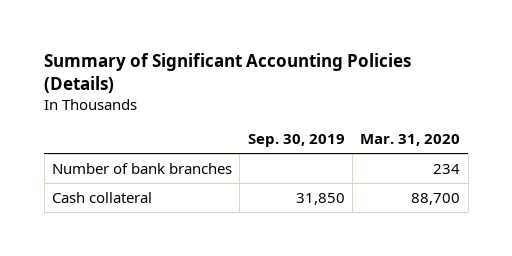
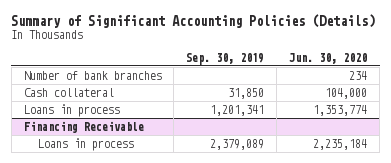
- | Sep. 30, 2019 | Mar. 31, 2020
+ | Sep. 30, 2019 | Jun. 30, 2020
+ Loans in process | 1,201,341 | 1,353,774
+ Financing Receivable
+ Loans in process | 2,379,089 | 2,235,184

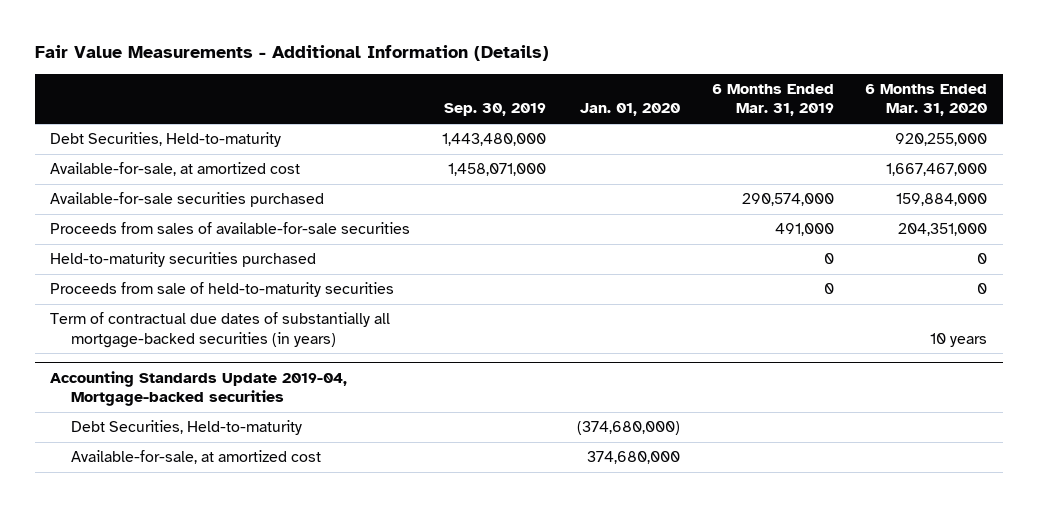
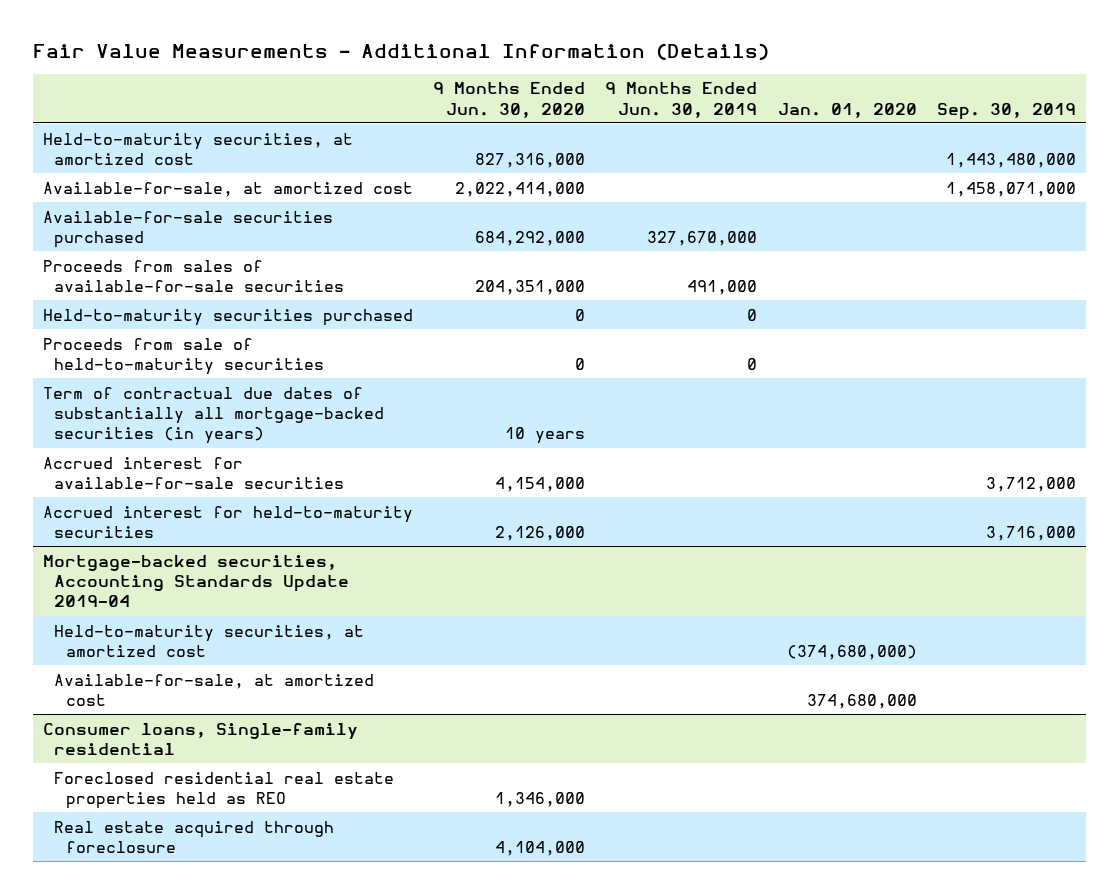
- | Sep. 30, 2019 | Jan. 01, 2020 | 6 Months Ended Mar. 31, 2019 | 6 Months Ended Mar. 31, 2020
+ | 9 Months Ended Jun. 30, 2020 | 9 Months Ended Jun. 30, 2019 | Jan. 01, 2020 | Sep. 30, 2019
- Debt Securities, Held-to-maturity | 1,443,480,000 | | | 920,255,000
+ Held-to-maturity securities, at amortized cost | 827,316,000 | | | 1,443,480,000
- Accounting Standards Update 2019-04, Mortgage-backed securities
- Debt Securities, Held-to-maturity | | (374,680,000) | |
+ Accrued interest for available-for-sale securities | 4,154,000 | | | 3,712,000
+ Accrued interest for held-to-maturity securities | 2,126,000 | | | 3,716,000
+ Mortgage-backed securities, Accounting Standards Update 2019-04
+ Held-to-maturity securities, at amortized cost | | | (374,680,000) |
+ Consumer loans, Single-family residential
+ Foreclosed residential real estate properties held as REO | 1,346,000 | | |
+ Real estate acquired through foreclosure | 4,104,000 | | |

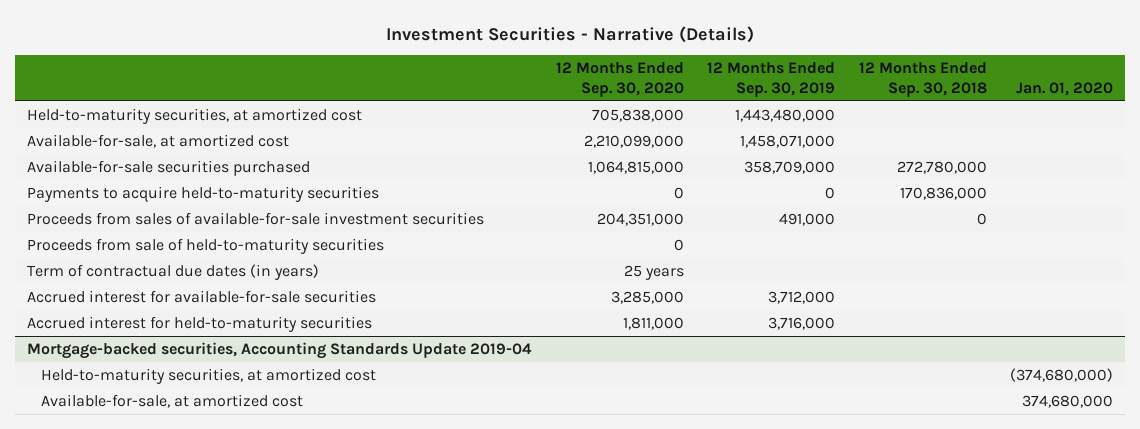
- Fair Value Measurements - Additional Information (Details)
+ Investment Securities - Narrative (Details)
- | 9 Months Ended Jun. 30, 2020 | 9 Months Ended Jun. 30, 2019 | Jan. 01, 2020 | Sep. 30, 2019
+ | 12 Months Ended Sep. 30, 2020 | 12 Months Ended Sep. 30, 2019 | 12 Months Ended Sep. 30, 2018 | Jan. 01, 2020
- Proceeds from sales of available-for-sale securities | 204,351,000 | 491,000 | |
- Held-to-maturity securities purchased | 0 | 0 | |
+ Payments to acquire held-to-maturity securities | 0 | 0 | 170,836,000 |
+ Proceeds from sales of available-for-sale investment securities | 204,351,000 | 491,000 | 0 |
- Term of contractual due dates of substantially all mortgage-backed securities (in years) | 10 years | | |
+ Term of contractual due dates (in years) | 25 years | | |
- Consumer loans, Single-family residential
- Foreclosed residential real estate properties held as REO | 1,346,000 | | |
- Real estate acquired through foreclosure | 4,104,000 | | |

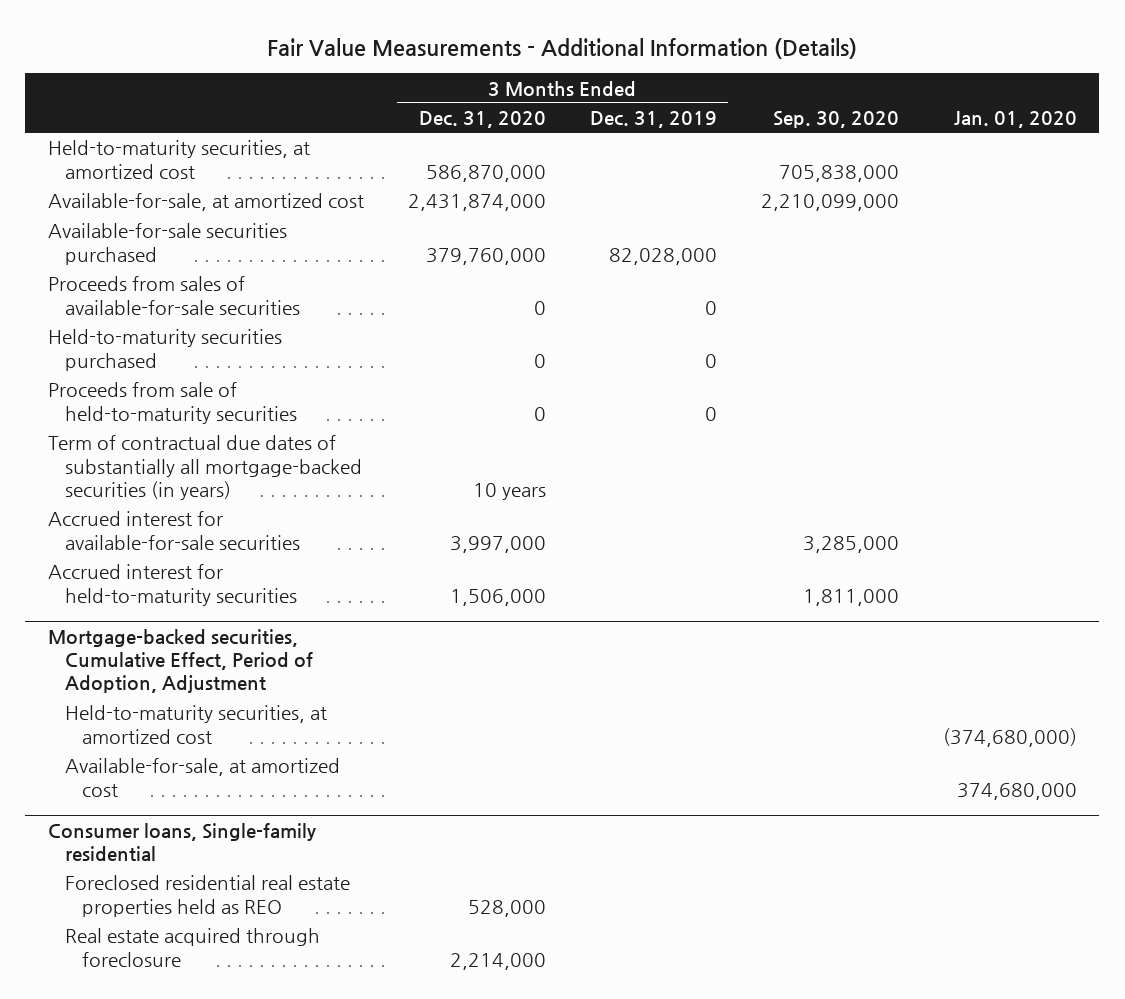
- Investment Securities - Narrative (Details)
+ Fair Value Measurements - Additional Information (Details)
- | 12 Months Ended Sep. 30, 2020 | 12 Months Ended Sep. 30, 2019 | 12 Months Ended Sep. 30, 2018 | Jan. 01, 2020
+ | 3 Months Ended Dec. 31, 2020 | 3 Months Ended Dec. 31, 2019 | Sep. 30, 2020 | Jan. 01, 2020
- Payments to acquire held-to-maturity securities | 0 | 0 | 170,836,000 |
- Proceeds from sales of available-for-sale investment securities | 204,351,000 | 491,000 | 0 |
+ Proceeds from sales of available-for-sale securities | 0 | 0 | |
+ Held-to-maturity securities purchased | 0 | 0 | |
- Term of contractual due dates (in years) | 25 years | | |
+ Term of contractual due dates of substantially all mortgage-backed securities (in years) | 10 years | | |
- Mortgage-backed securities, Accounting Standards Update 2019-04
+ Mortgage-backed securities, Cumulative Effect, Period of Adoption, Adjustment
+ Consumer loans, Single-family residential
+ Foreclosed residential real estate properties held as REO | 528,000 | | |
+ Real estate acquired through foreclosure | 2,214,000 | | |

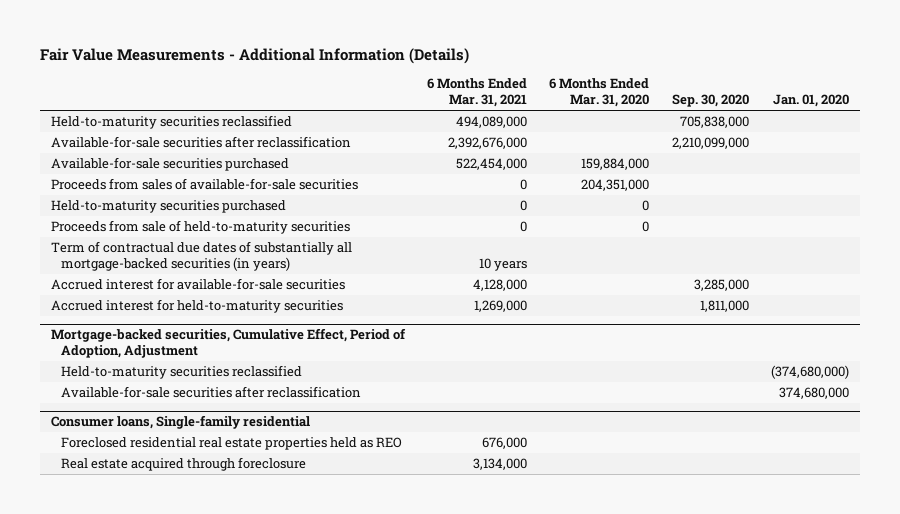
- | 3 Months Ended Dec. 31, 2020 | 3 Months Ended Dec. 31, 2019 | Sep. 30, 2020 | Jan. 01, 2020
+ | 6 Months Ended Mar. 31, 2021 | 6 Months Ended Mar. 31, 2020 | Sep. 30, 2020 | Jan. 01, 2020
- Held-to-maturity securities, at amortized cost | 586,870,000 | | 705,838,000 |
- Available-for-sale, at amortized cost | 2,431,874,000 | | 2,210,099,000 |
+ Held-to-maturity securities reclassified | 494,089,000 | | 705,838,000 |
+ Available-for-sale securities after reclassification | 2,392,676,000 | | 2,210,099,000 |
@ Mortgage-backed securities, Cumulative Effect, Period of Adoption, Adjustment
- Held-to-maturity securities, at amortized cost | | | | (374,680,000)
- Available-for-sale, at amortized cost | | | | 374,680,000
+ Held-to-maturity securities reclassified | | | | (374,680,000)
+ Available-for-sale securities after reclassification | | | | 374,680,000

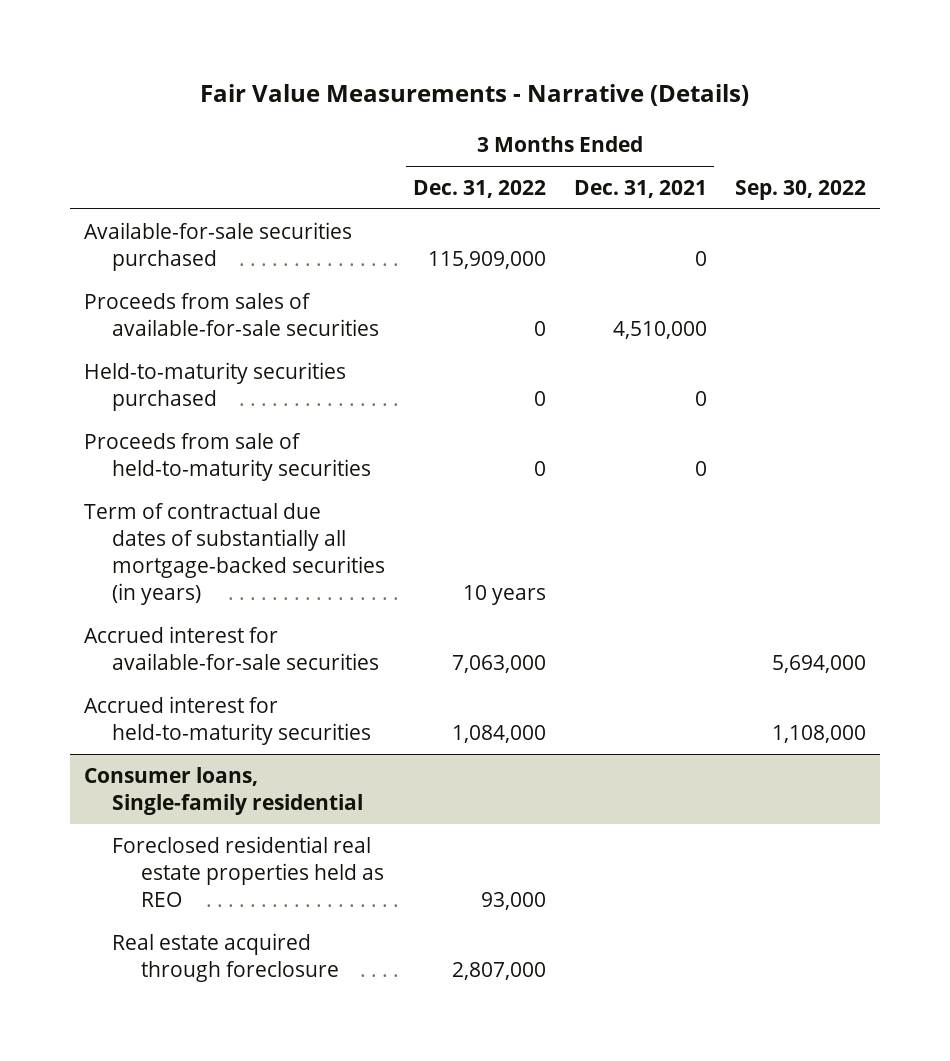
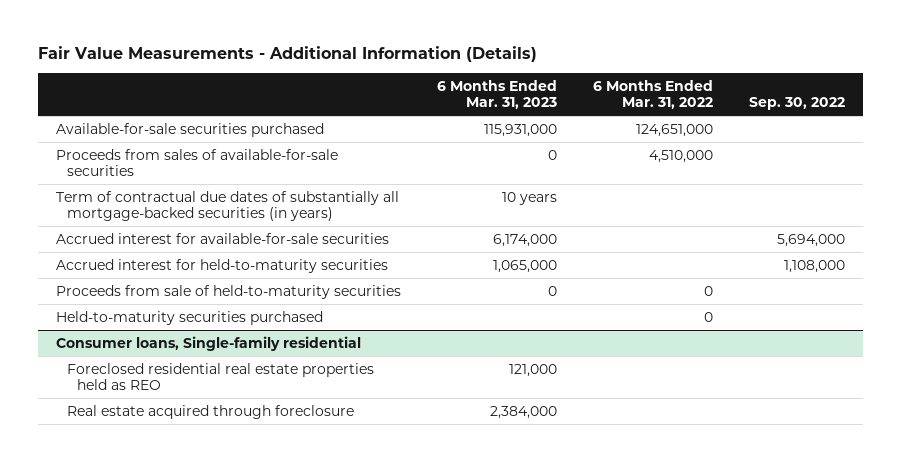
- Fair Value Measurements - Narrative (Details)
+ Fair Value Measurements - Additional Information (Details)
- | 3 Months Ended Dec. 31, 2022 | 3 Months Ended Dec. 31, 2021 | Sep. 30, 2022
+ | 6 Months Ended Mar. 31, 2023 | 6 Months Ended Mar. 31, 2022 | Sep. 30, 2022
moved down: Proceeds from sale of held-to-maturity securities | 0 | 0 |
moved down: Held-to-maturity securities purchased | | 0 |

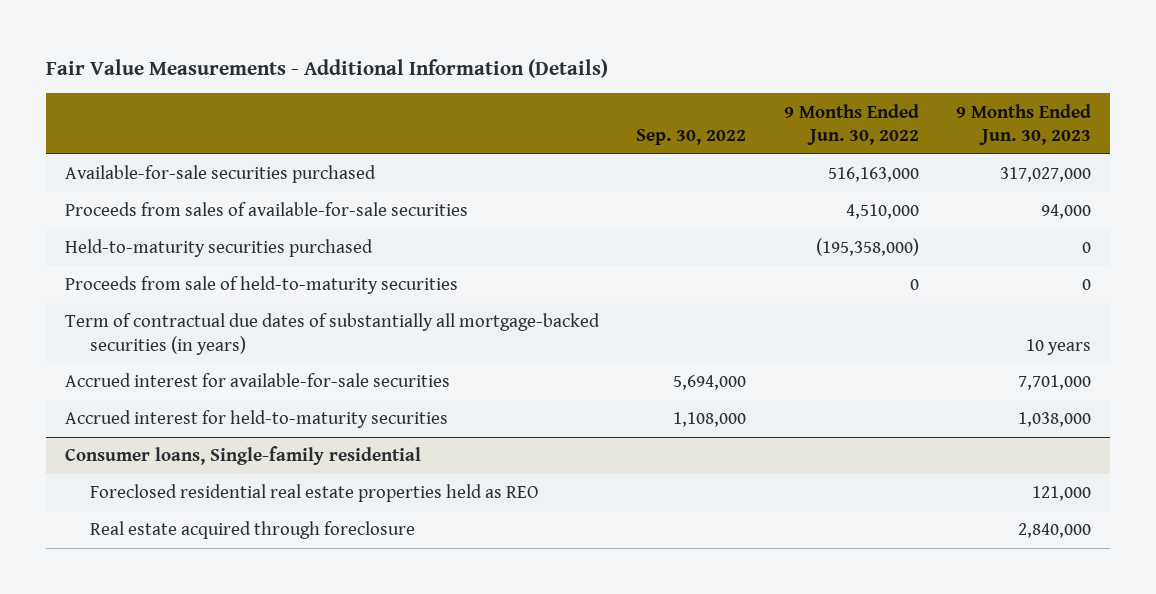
- | 6 Months Ended Mar. 31, 2023 | 6 Months Ended Mar. 31, 2022 | Sep. 30, 2022
+ | Sep. 30, 2022 | 9 Months Ended Jun. 30, 2022 | 9 Months Ended Jun. 30, 2023
moved up: Held-to-maturity securities purchased | | (195,358,000) | 0
moved up: Proceeds from sale of held-to-maturity securities | | 0 | 0

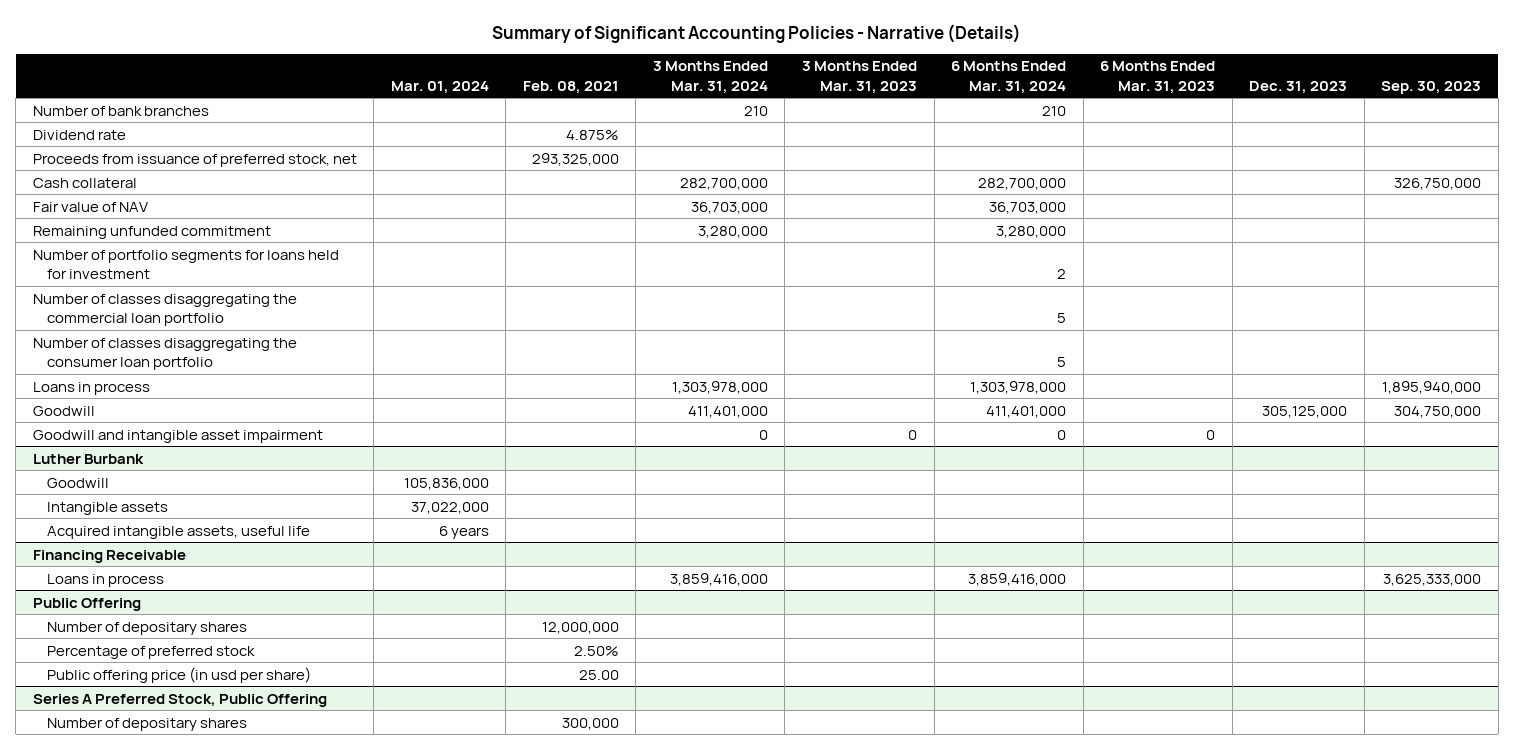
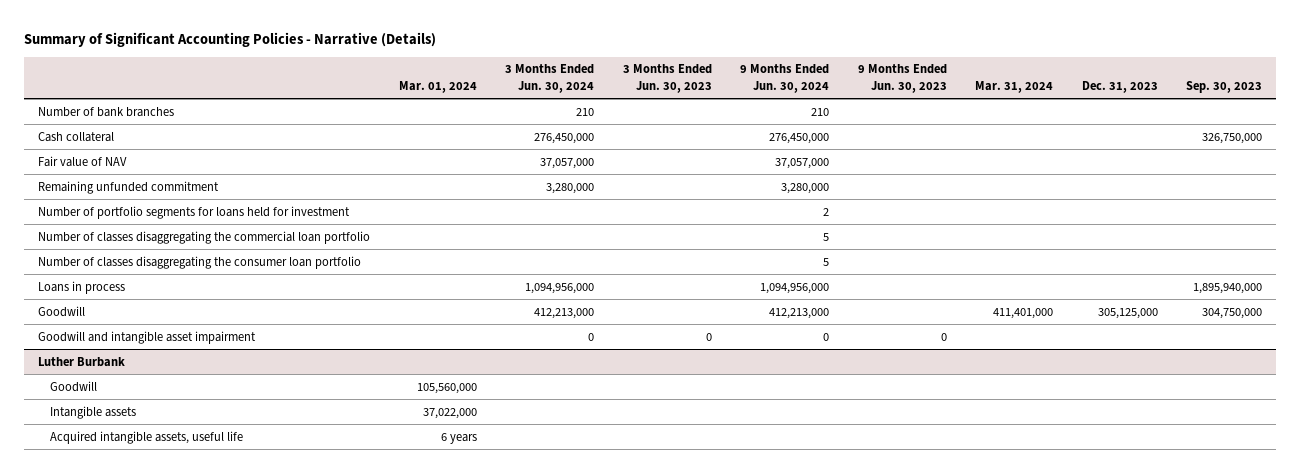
- | Mar. 01, 2024 | Feb. 08, 2021 | 3 Months Ended Mar. 31, 2024 | 3 Months Ended Mar. 31, 2023 | 6 Months Ended Mar. 31, 2024 | 6 Months Ended Mar. 31, 2023 | Dec. 31, 2023 | Sep. 30, 2023
+ | Mar. 01, 2024 | 3 Months Ended Jun. 30, 2024 | 3 Months Ended Jun. 30, 2023 | 9 Months Ended Jun. 30, 2024 | 9 Months Ended Jun. 30, 2023 | Mar. 31, 2024 | Dec. 31, 2023 | Sep. 30, 2023
- Dividend rate | | 4.875% | | | | | |
- Proceeds from issuance of preferred stock, net | | 293,325,000 | | | | | |
@ Luther Burbank
- Goodwill | 105,836,000 | | | | | | |
+ Goodwill | 105,560,000 | | | | | | |
- Financing Receivable
- Loans in process | | | 3,859,416,000 | | 3,859,416,000 | | | 3,625,333,000
- Public Offering
- Number of depositary shares | | 12,000,000 | | | | | |
- Percentage of preferred stock | | 2.50% | | | | | |
- Public offering price (in usd per share) | | 25.00 | | | | | |
- Series A Preferred Stock, Public Offering
- Number of depositary shares | | 300,000 | | | | | |

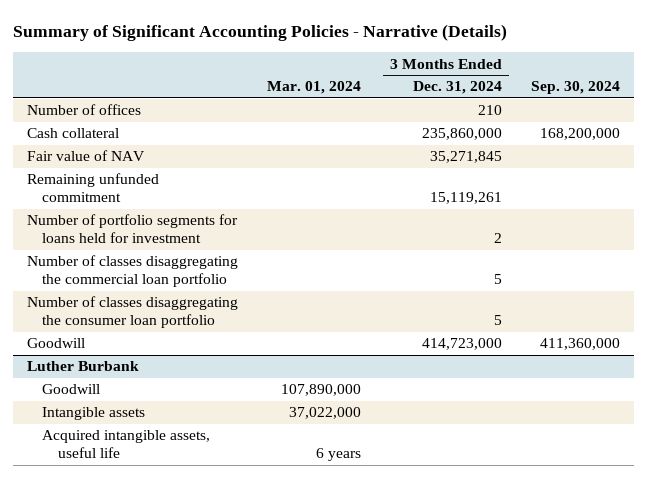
- | Mar. 01, 2024 | 3 Months Ended Jun. 30, 2024 | 3 Months Ended Jun. 30, 2023 | 9 Months Ended Jun. 30, 2024 | 9 Months Ended Jun. 30, 2023 | Mar. 31, 2024 | Dec. 31, 2023 | Sep. 30, 2023
+ | Mar. 01, 2024 | 3 Months Ended Dec. 31, 2024 | Sep. 30, 2024
- Number of bank branches | | 210 | | 210 | | | |
+ Number of offices | | 210 |
- Loans in process | | 1,094,956,000 | | 1,094,956,000 | | | | 1,895,940,000
- Goodwill and intangible asset impairment | | 0 | 0 | 0 | 0 | | |
@ Luther Burbank
- Goodwill | 105,560,000 | | | | | | |
+ Goodwill | 107,890,000 | |

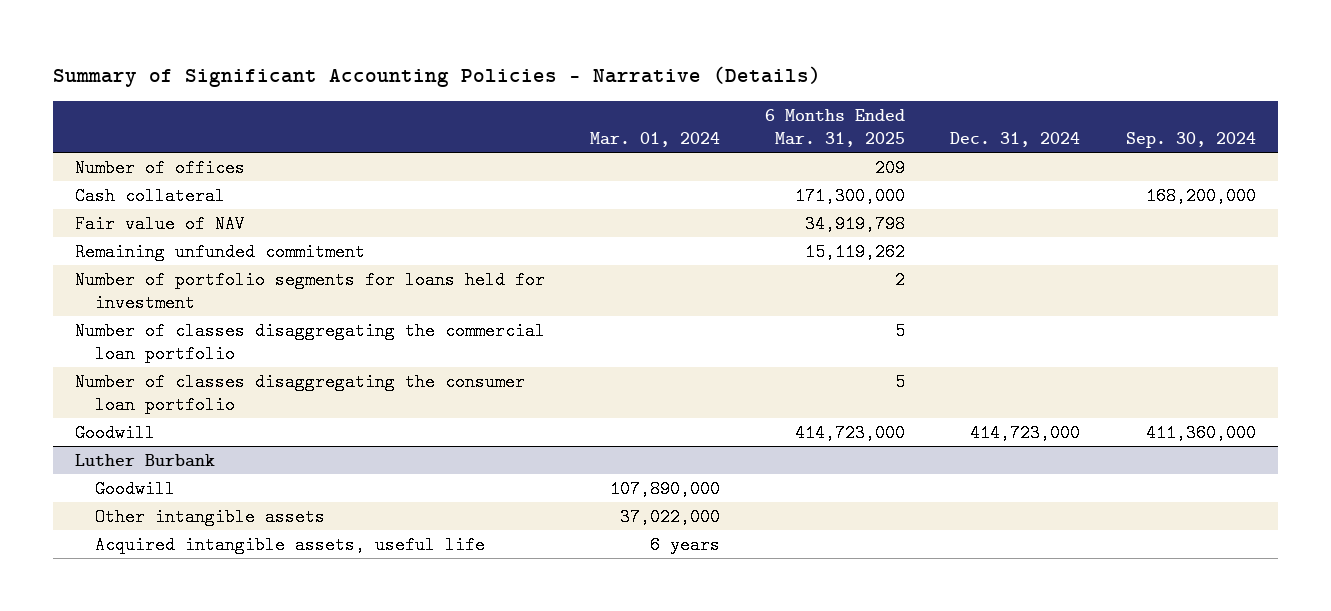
- | Mar. 01, 2024 | 3 Months Ended Dec. 31, 2024 | Sep. 30, 2024
+ | Mar. 01, 2024 | 6 Months Ended Mar. 31, 2025 | Dec. 31, 2024 | Sep. 30, 2024
@ Luther Burbank
- Intangible assets | 37,022,000 | |
+ Other intangible assets | 37,022,000 | | |

